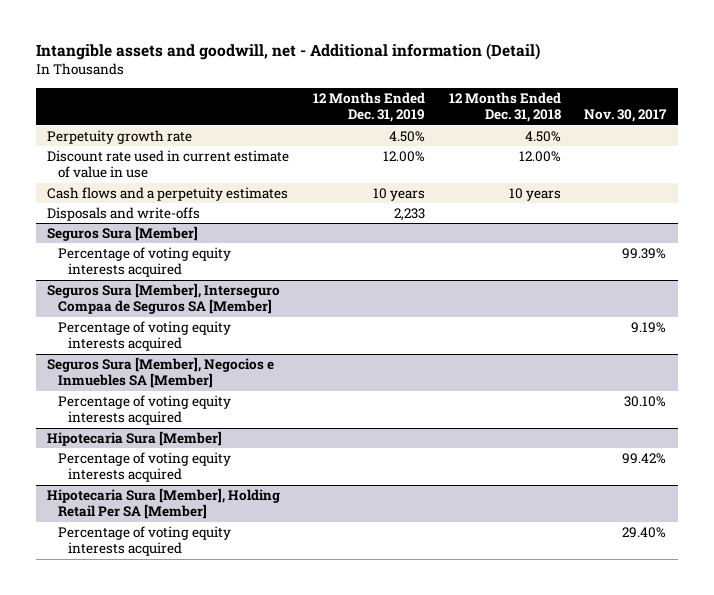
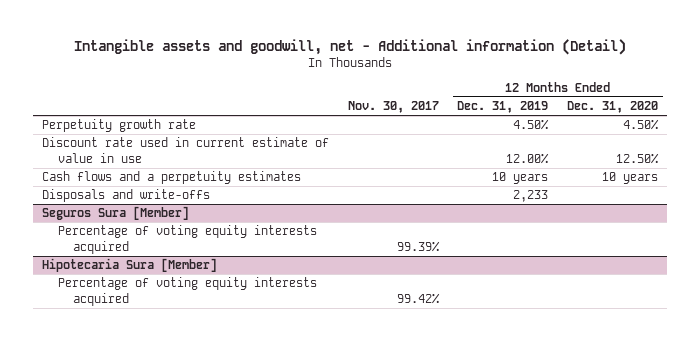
- | 12 Months Ended Dec. 31, 2019 | 12 Months Ended Dec. 31, 2018 | Nov. 30, 2017
+ | Nov. 30, 2017 | 12 Months Ended Dec. 31, 2019 | 12 Months Ended Dec. 31, 2020
- Seguros Sura [Member], Interseguro Compaa de Seguros SA [Member]
- Percentage of voting equity interests acquired | | | 9.19%
- Seguros Sura [Member], Negocios e Inmuebles SA [Member]
- Percentage of voting equity interests acquired | | | 30.10%
- Hipotecaria Sura [Member], Holding Retail Per SA [Member]
- Percentage of voting equity interests acquired | | | 29.40%

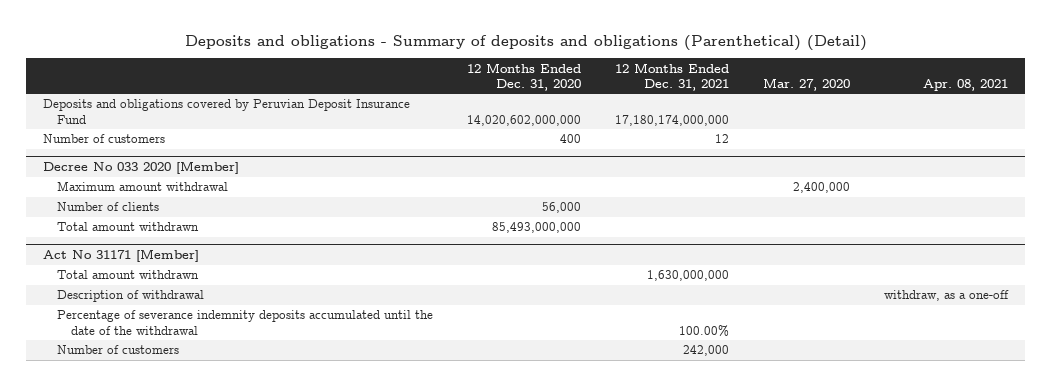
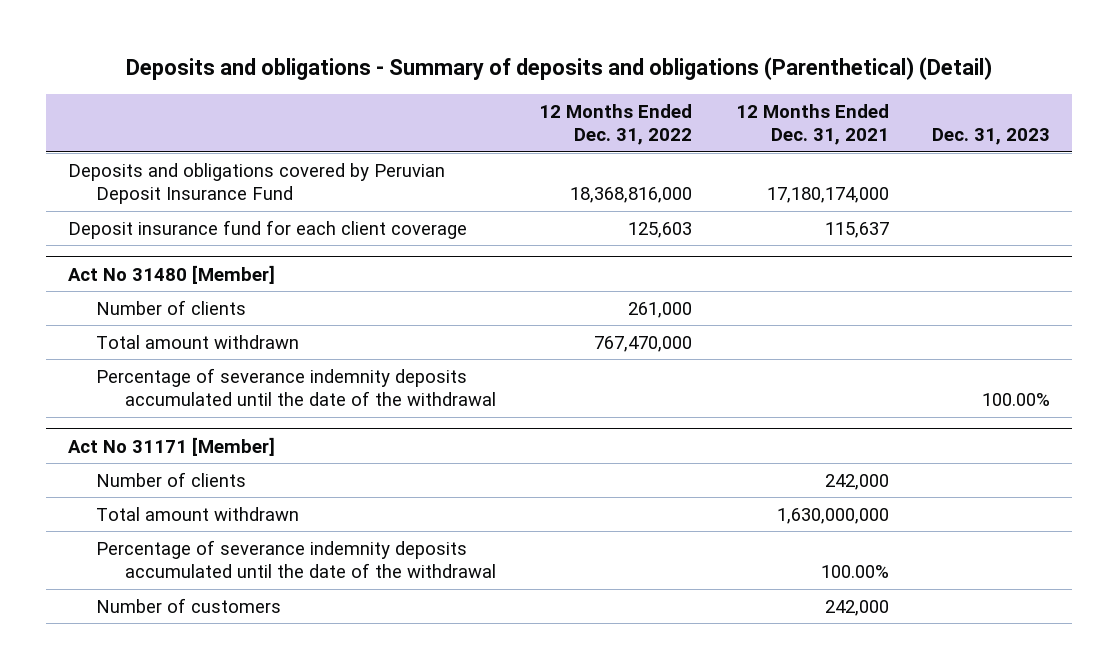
- | 12 Months Ended Dec. 31, 2020 | 12 Months Ended Dec. 31, 2021 | Mar. 27, 2020 | Apr. 08, 2021
+ | 12 Months Ended Dec. 31, 2022 | 12 Months Ended Dec. 31, 2021 | Dec. 31, 2023
- Deposits and obligations covered by Peruvian Deposit Insurance Fund | 14,020,602,000,000 | 17,180,174,000,000 | |
- Number of customers | 400 | 12 | |
- Decree No 033 2020 [Member]
- Maximum amount withdrawal | | | 2,400,000 |
- Number of clients | 56,000 | | |
- Total amount withdrawn | 85,493,000,000 | | |
+ Deposits and obligations covered by Peruvian Deposit Insurance Fund | 18,368,816,000 | 17,180,174,000 |
+ Deposit insurance fund for each client coverage | 125,603 | 115,637 |
+ Act No 31480 [Member]
+ Number of clients | 261,000 | |
+ Total amount withdrawn | 767,470,000 | |
+ Percentage of severance indemnity deposits accumulated until the date of the withdrawal | | | 100.00%
@ Act No 31171 [Member]
+ Number of clients | | 242,000 |
- Description of withdrawal | | | | withdraw, as a one-off

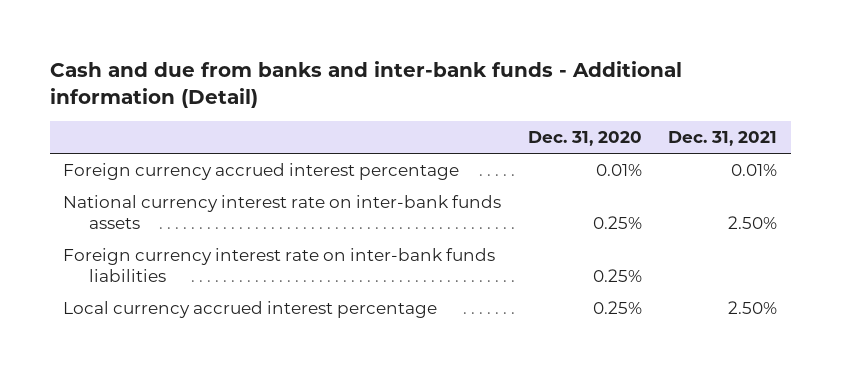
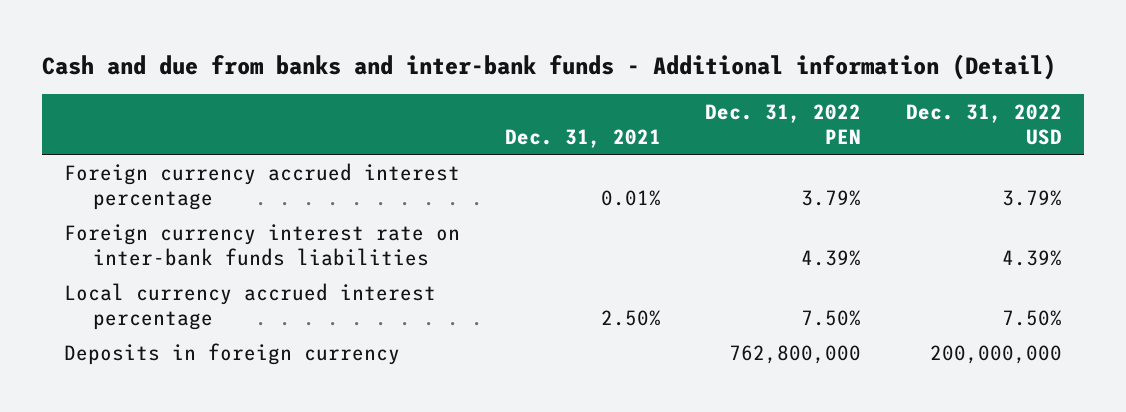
- | Dec. 31, 2020 | Dec. 31, 2021
+ | Dec. 31, 2021 | Dec. 31, 2022 PEN | Dec. 31, 2022 USD
- National currency interest rate on inter-bank funds assets | 0.25% | 2.50%
+ Deposits in foreign currency | | 762,800,000 | 200,000,000

